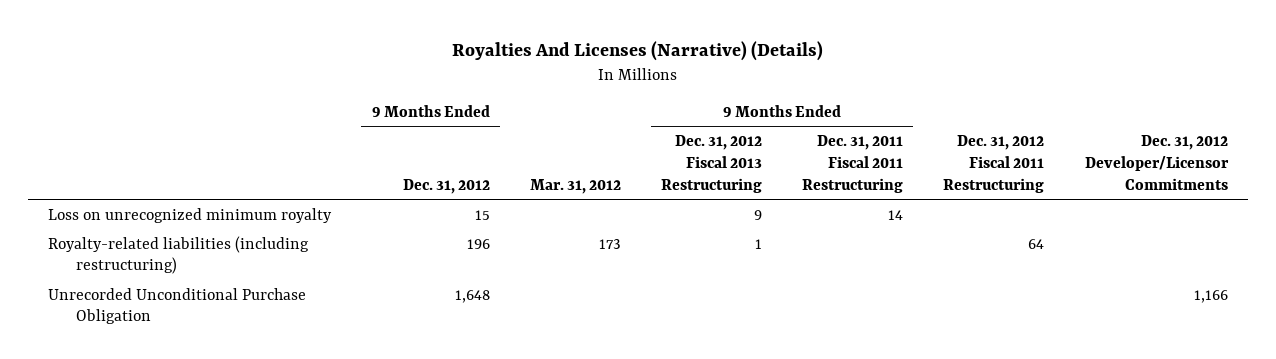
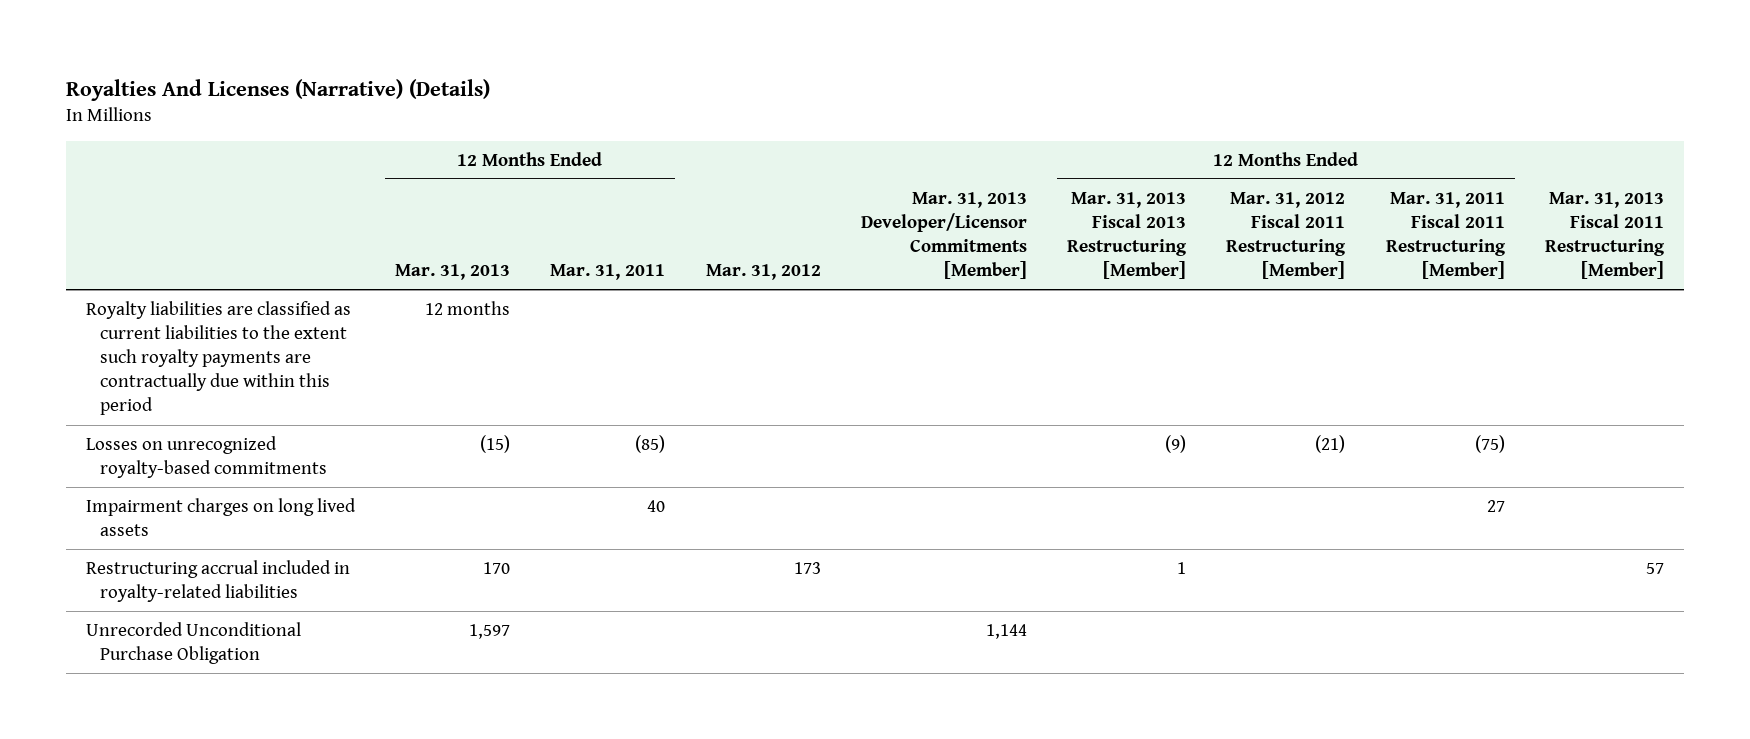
- | 9 Months Ended Dec. 31, 2012 | Mar. 31, 2012 | 9 Months Ended Dec. 31, 2012 Fiscal 2013 Restructuring | 9 Months Ended Dec. 31, 2011 Fiscal 2011 Restructuring | Dec. 31, 2012 Fiscal 2011 Restructuring | Dec. 31, 2012 Developer/Licensor Commitments
+ | 12 Months Ended Mar. 31, 2013 | 12 Months Ended Mar. 31, 2011 | Mar. 31, 2012 | Mar. 31, 2013 Developer/Licensor Commitments [Member] | 12 Months Ended Mar. 31, 2013 Fiscal 2013 Restructuring [Member] | 12 Months Ended Mar. 31, 2012 Fiscal 2011 Restructuring [Member] | 12 Months Ended Mar. 31, 2011 Fiscal 2011 Restructuring [Member] | Mar. 31, 2013 Fiscal 2011 Restructuring [Member]
- Loss on unrecognized minimum royalty | 15 | | 9 | 14 | |
- Royalty-related liabilities (including restructuring) | 196 | 173 | 1 | | 64 |
+ Royalty liabilities are classified as current liabilities to the extent such royalty payments are contractually due within this period | 12 months | | | | | | |
+ Losses on unrecognized royalty-based commitments | (15) | (85) | | | (9) | (21) | (75) |
+ Impairment charges on long lived assets | | 40 | | | | | 27 |
+ Restructuring accrual included in royalty-related liabilities | 170 | | 173 | | 1 | | | 57

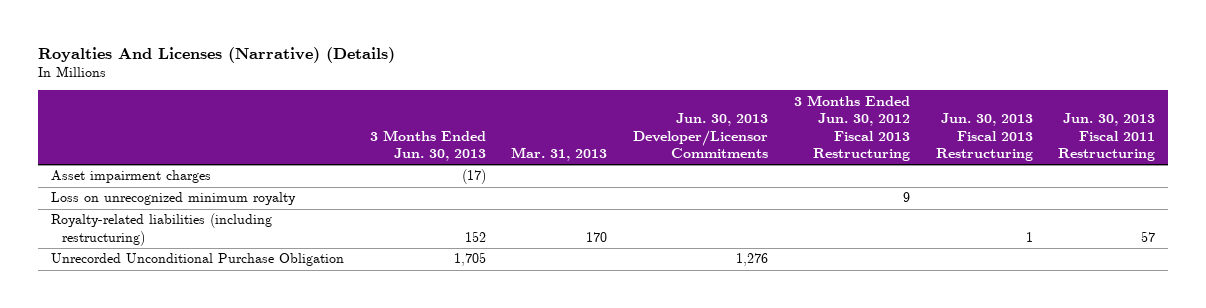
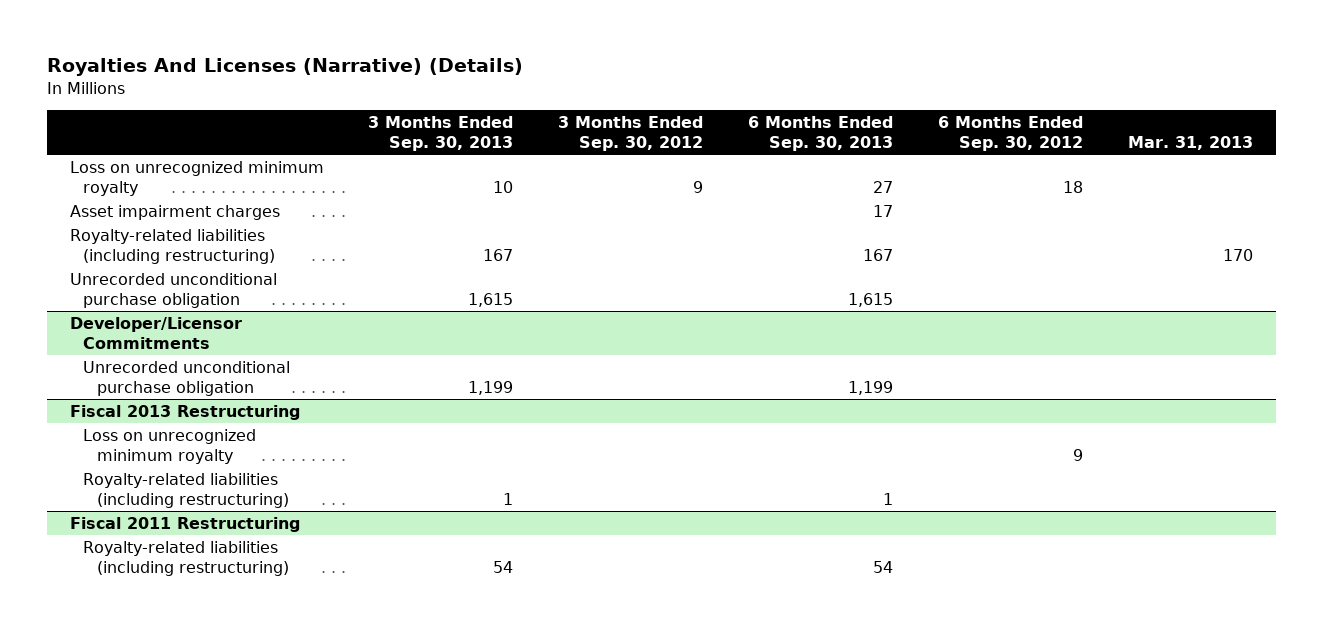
- | 3 Months Ended Jun. 30, 2013 | Mar. 31, 2013 | Jun. 30, 2013 Developer/Licensor Commitments | 3 Months Ended Jun. 30, 2012 Fiscal 2013 Restructuring | Jun. 30, 2013 Fiscal 2013 Restructuring | Jun. 30, 2013 Fiscal 2011 Restructuring
+ | 3 Months Ended Sep. 30, 2013 | 3 Months Ended Sep. 30, 2012 | 6 Months Ended Sep. 30, 2013 | 6 Months Ended Sep. 30, 2012 | Mar. 31, 2013
moved down: Asset impairment charges | | | 17 | |
- Unrecorded Unconditional Purchase Obligation | 1,705 | | 1,276 | | |
+ Unrecorded unconditional purchase obligation | 1,615 | | 1,615 | |
+ Developer/Licensor Commitments
+ Unrecorded unconditional purchase obligation | 1,199 | | 1,199 | |
+ Fiscal 2013 Restructuring
+ Loss on unrecognized minimum royalty | | | | 9 |
+ Royalty-related liabilities (including restructuring) | 1 | | 1 | |
+ Fiscal 2011 Restructuring
+ Royalty-related liabilities (including restructuring) | 54 | | 54 | |

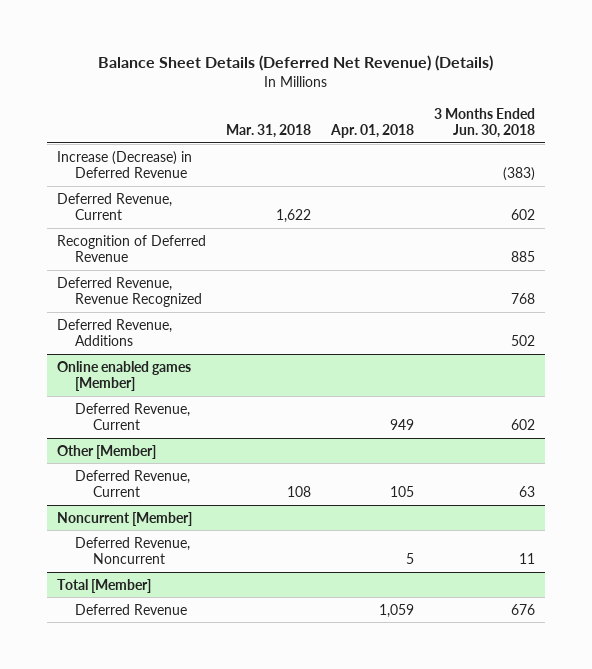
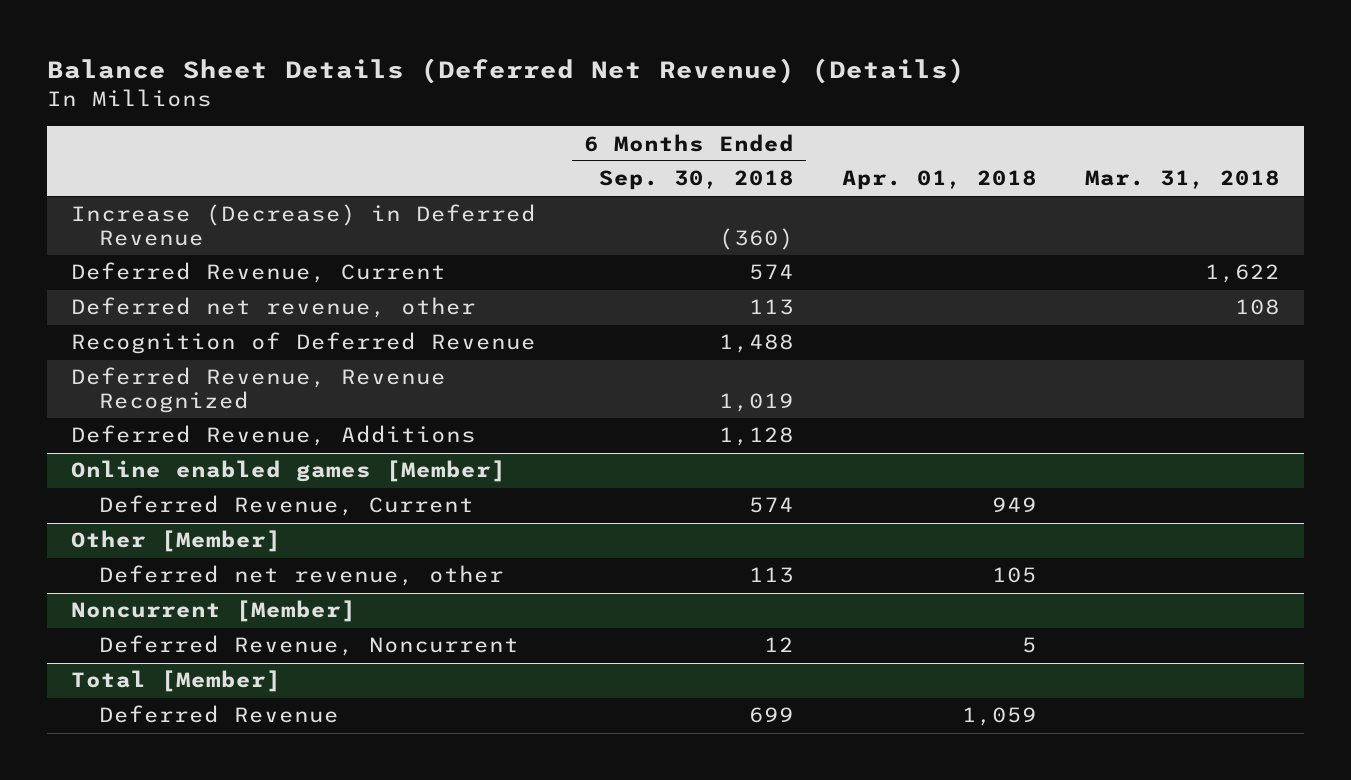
- | Mar. 31, 2018 | Apr. 01, 2018 | 3 Months Ended Jun. 30, 2018
+ | 6 Months Ended Sep. 30, 2018 | Apr. 01, 2018 | Mar. 31, 2018
+ Deferred net revenue, other | 113 | | 108
@ Other [Member]
- Deferred Revenue, Current | 108 | 105 | 63
+ Deferred net revenue, other | 113 | 105 |

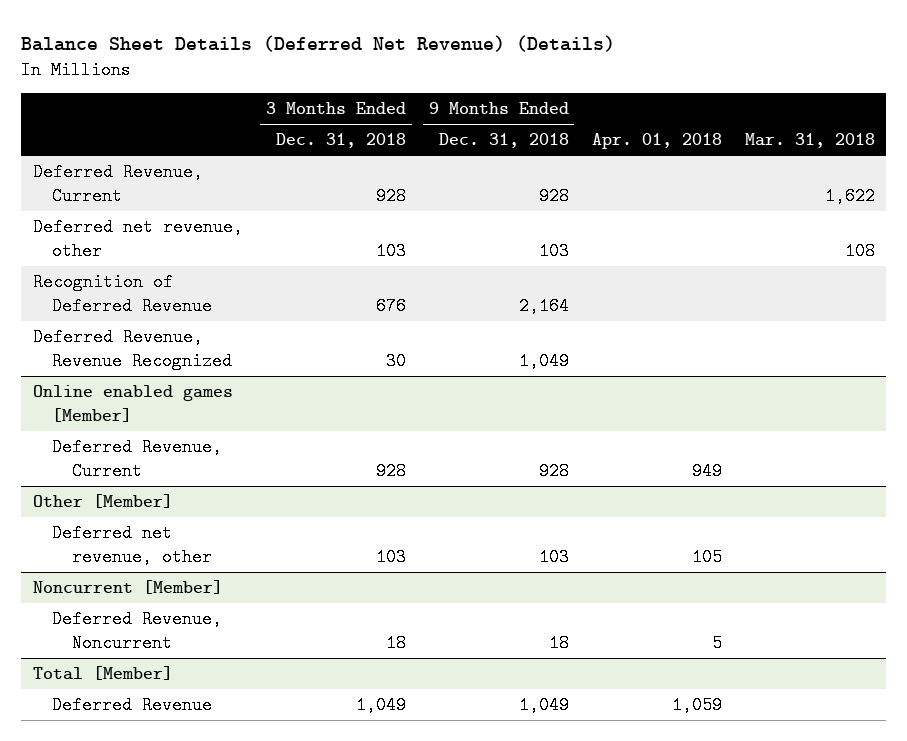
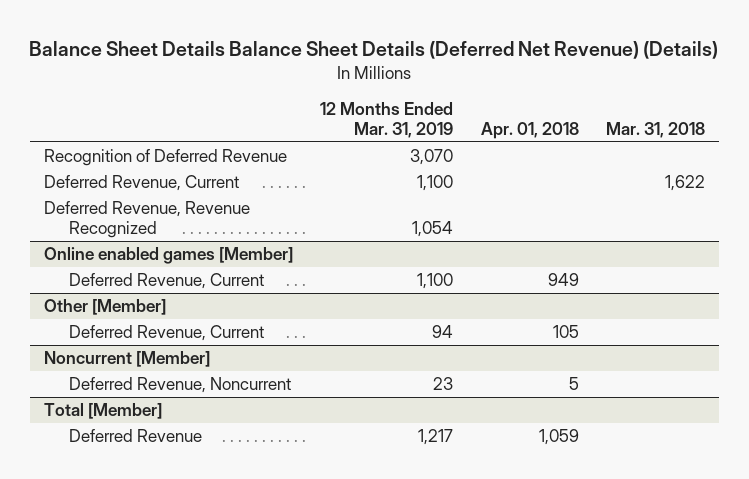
- Balance Sheet Details (Deferred Net Revenue) (Details)
+ Balance Sheet Details Balance Sheet Details (Deferred Net Revenue) (Details)
- | 3 Months Ended Dec. 31, 2018 | 9 Months Ended Dec. 31, 2018 | Apr. 01, 2018 | Mar. 31, 2018
+ | 12 Months Ended Mar. 31, 2019 | Apr. 01, 2018 | Mar. 31, 2018
- Deferred net revenue, other | 103 | 103 | | 108
moved down: Deferred Revenue, Current | 1,100 | | 1,622
@ Other [Member]
- Deferred net revenue, other | 103 | 103 | 105 |
+ Deferred Revenue, Current | 94 | 105 |

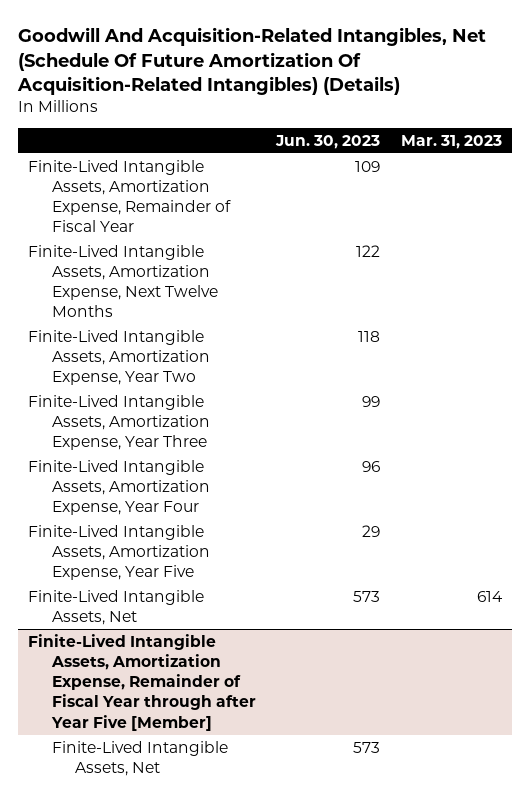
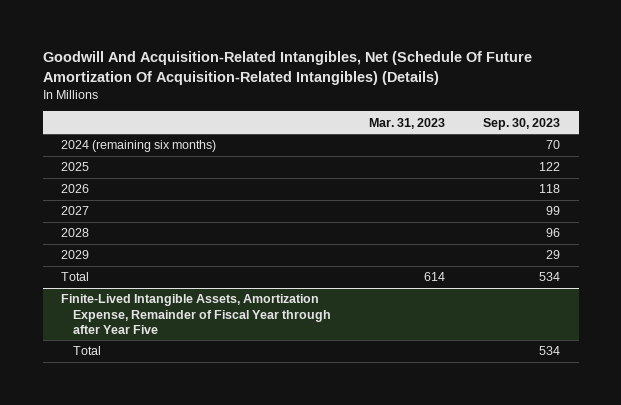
- | Jun. 30, 2023 | Mar. 31, 2023
+ | Mar. 31, 2023 | Sep. 30, 2023
- Finite-Lived Intangible Assets, Amortization Expense, Remainder of Fiscal Year | 109 |
- Finite-Lived Intangible Assets, Amortization Expense, Next Twelve Months | 122 |
- Finite-Lived Intangible Assets, Amortization Expense, Year Two | 118 |
- Finite-Lived Intangible Assets, Amortization Expense, Year Three | 99 |
- Finite-Lived Intangible Assets, Amortization Expense, Year Four | 96 |
- Finite-Lived Intangible Assets, Amortization Expense, Year Five | 29 |
- Finite-Lived Intangible Assets, Net | 573 | 614
- Finite-Lived Intangible Assets, Amortization Expense, Remainder of Fiscal Year through after Year Five [Member]
- Finite-Lived Intangible Assets, Net | 573 |
+ 2024 (remaining six months) | | 70
+ 2025 | | 122
+ 2026 | | 118
+ 2027 | | 99
+ 2028 | | 96
+ 2029 | | 29
+ Total | 614 | 534
+ Finite-Lived Intangible Assets, Amortization Expense, Remainder of Fiscal Year through after Year Five
+ Total | | 534

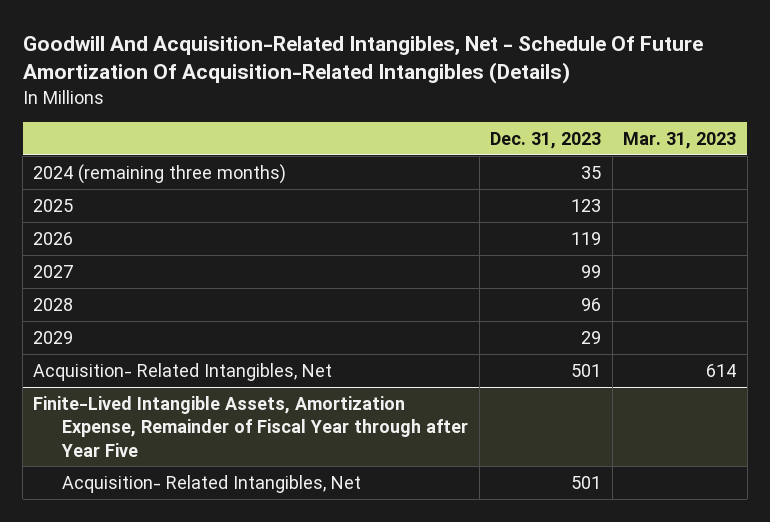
- Goodwill And Acquisition-Related Intangibles, Net (Schedule Of Future Amortization Of Acquisition-Related Intangibles) (Details)
+ Goodwill And Acquisition-Related Intangibles, Net - Schedule Of Future Amortization Of Acquisition-Related Intangibles (Details)
- | Mar. 31, 2023 | Sep. 30, 2023
+ | Dec. 31, 2023 | Mar. 31, 2023
- 2024 (remaining six months) | | 70
+ 2024 (remaining three months) | 35 |
- Total | 614 | 534
+ Acquisition- Related Intangibles, Net | 501 | 614
@ Finite-Lived Intangible Assets, Amortization Expense, Remainder of Fiscal Year through after Year Five
- Total | | 534
+ Acquisition- Related Intangibles, Net | 501 |

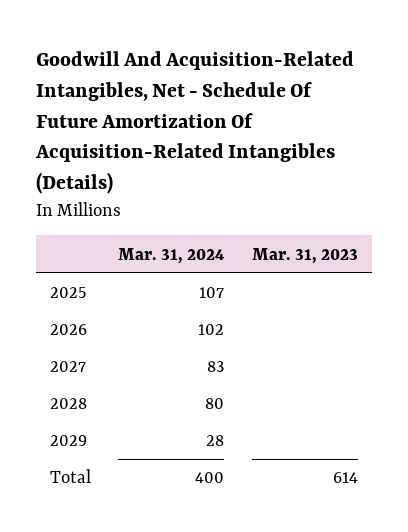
- | Dec. 31, 2023 | Mar. 31, 2023
+ | Mar. 31, 2024 | Mar. 31, 2023
- 2024 (remaining three months) | 35 |
- Acquisition- Related Intangibles, Net | 501 | 614
- Finite-Lived Intangible Assets, Amortization Expense, Remainder of Fiscal Year through after Year Five
- Acquisition- Related Intangibles, Net | 501 |
+ Total | 400 | 614

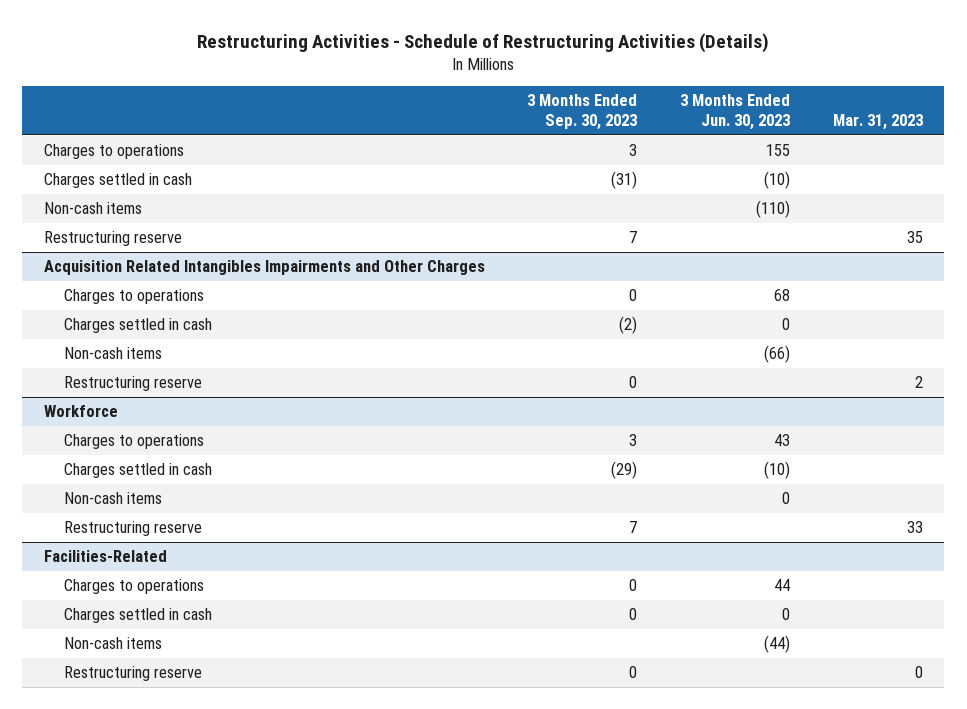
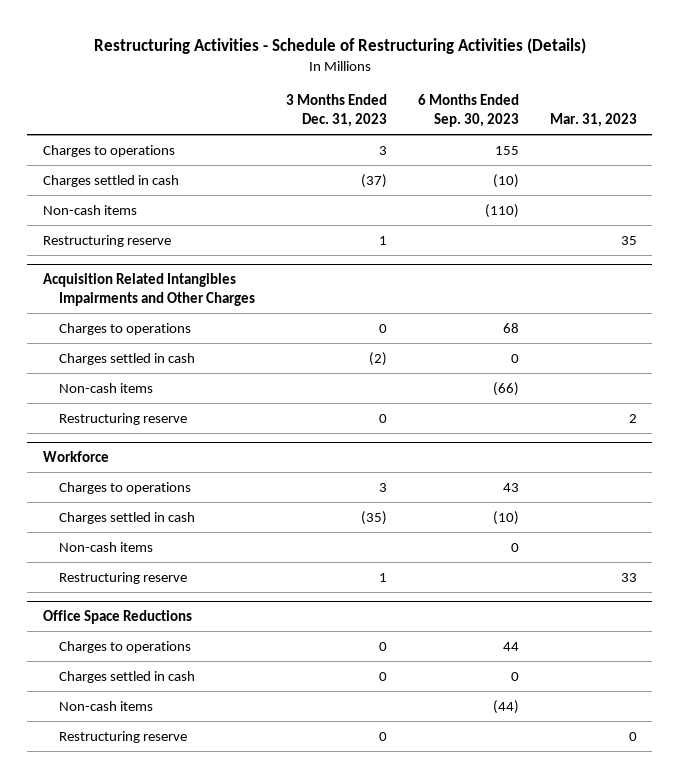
- | 3 Months Ended Sep. 30, 2023 | 3 Months Ended Jun. 30, 2023 | Mar. 31, 2023
+ | 3 Months Ended Dec. 31, 2023 | 6 Months Ended Sep. 30, 2023 | Mar. 31, 2023
- Facilities-Related
+ Office Space Reductions

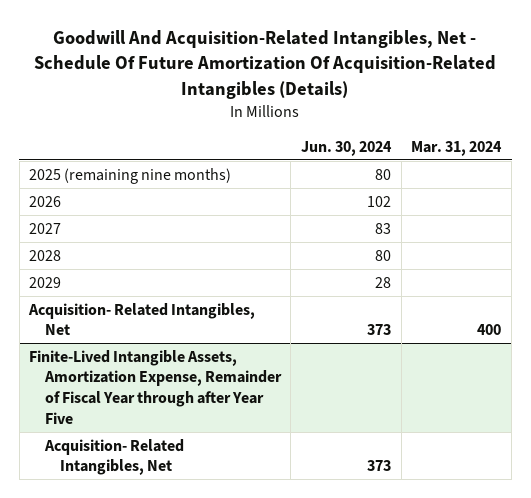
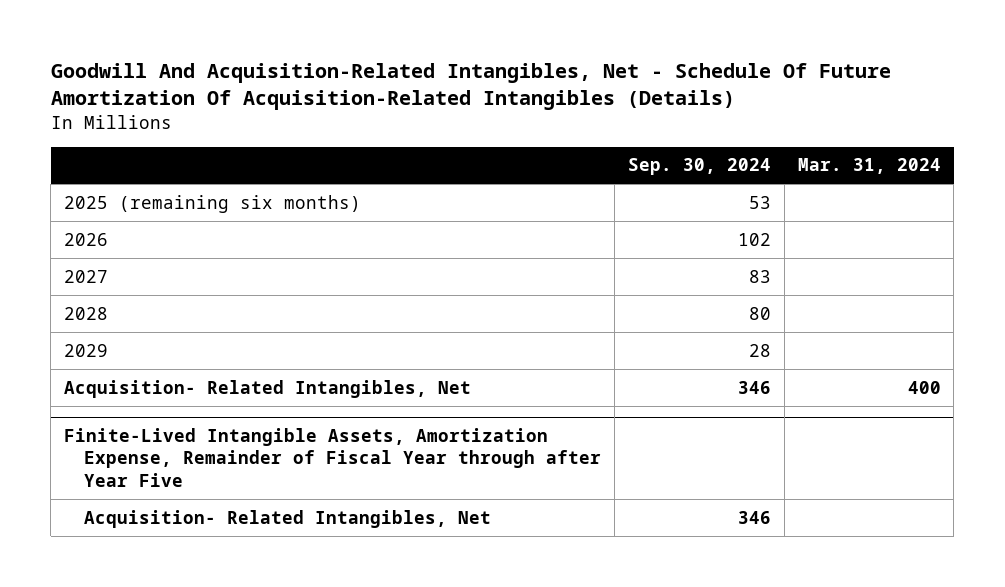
- | Jun. 30, 2024 | Mar. 31, 2024
+ | Sep. 30, 2024 | Mar. 31, 2024
- 2025 (remaining nine months) | 80 |
+ 2025 (remaining six months) | 53 |

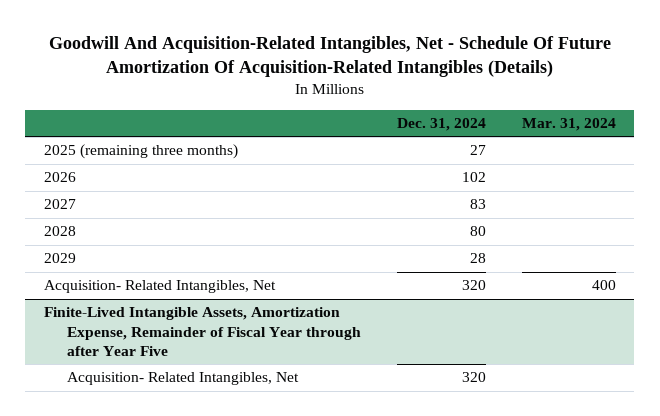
- | Sep. 30, 2024 | Mar. 31, 2024
+ | Dec. 31, 2024 | Mar. 31, 2024
- 2025 (remaining six months) | 53 |
+ 2025 (remaining three months) | 27 |

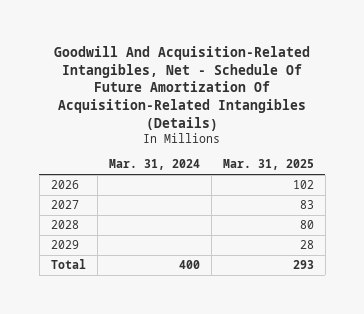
- | Dec. 31, 2024 | Mar. 31, 2024
+ | Mar. 31, 2024 | Mar. 31, 2025
- 2025 (remaining three months) | 27 |
- Acquisition- Related Intangibles, Net | 320 | 400
- Finite-Lived Intangible Assets, Amortization Expense, Remainder of Fiscal Year through after Year Five
- Acquisition- Related Intangibles, Net | 320 |
+ Total | 400 | 293

